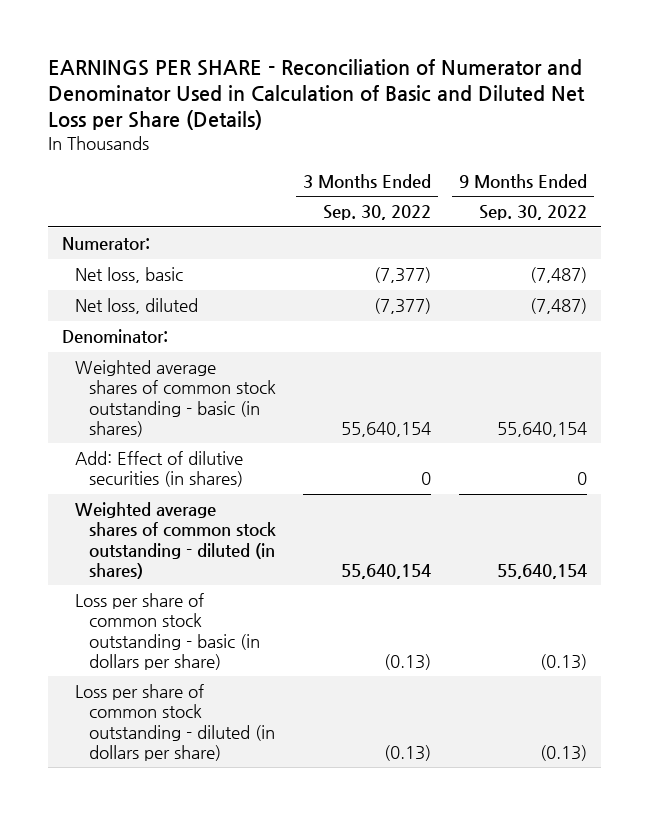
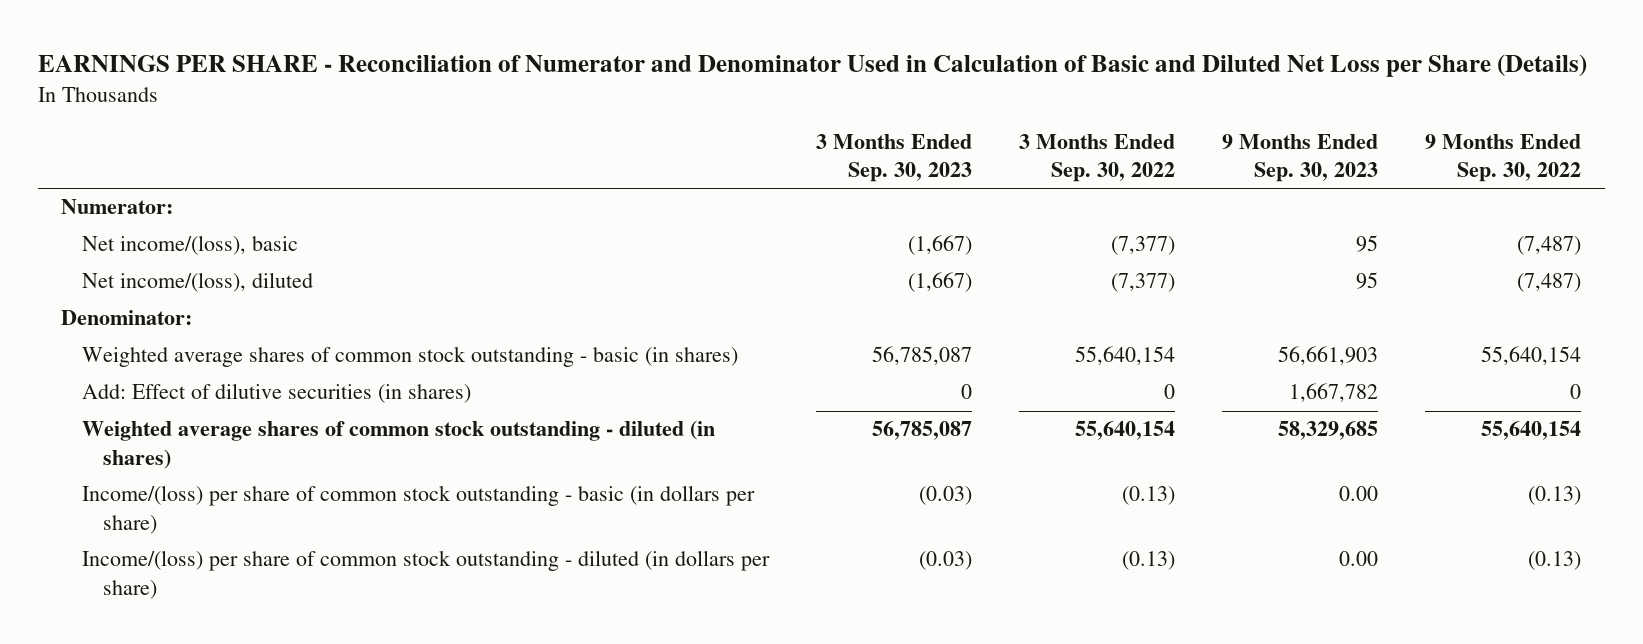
- | 3 Months Ended Sep. 30, 2022 | 9 Months Ended Sep. 30, 2022
+ | 3 Months Ended Sep. 30, 2023 | 3 Months Ended Sep. 30, 2022 | 9 Months Ended Sep. 30, 2023 | 9 Months Ended Sep. 30, 2022
- Net loss, basic | (7,377) | (7,487)
- Net loss, diluted | (7,377) | (7,487)
+ Net income/(loss), basic | (1,667) | (7,377) | 95 | (7,487)
+ Net income/(loss), diluted | (1,667) | (7,377) | 95 | (7,487)
- Loss per share of common stock outstanding - basic (in dollars per share) | (0.13) | (0.13)
- Loss per share of common stock outstanding - diluted (in dollars per share) | (0.13) | (0.13)
+ Income/(loss) per share of common stock outstanding - basic (in dollars per share) | (0.03) | (0.13) | 0.00 | (0.13)
+ Income/(loss) per share of common stock outstanding - diluted (in dollars per share) | (0.03) | (0.13) | 0.00 | (0.13)

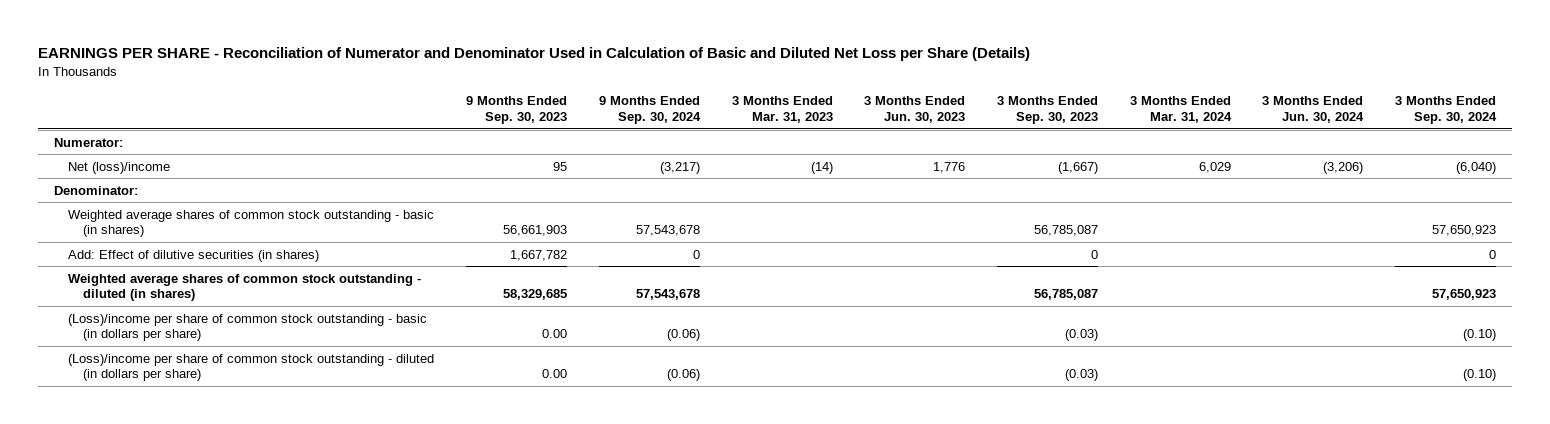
- | 3 Months Ended Sep. 30, 2023 | 3 Months Ended Sep. 30, 2022 | 9 Months Ended Sep. 30, 2023 | 9 Months Ended Sep. 30, 2022
+ | 9 Months Ended Sep. 30, 2023 | 9 Months Ended Sep. 30, 2024 | 3 Months Ended Mar. 31, 2023 | 3 Months Ended Jun. 30, 2023 | 3 Months Ended Sep. 30, 2023 | 3 Months Ended Mar. 31, 2024 | 3 Months Ended Jun. 30, 2024 | 3 Months Ended Sep. 30, 2024
- Net income/(loss), basic | (1,667) | (7,377) | 95 | (7,487)
- Net income/(loss), diluted | (1,667) | (7,377) | 95 | (7,487)
+ Net (loss)/income | 95 | (3,217) | (14) | 1,776 | (1,667) | 6,029 | (3,206) | (6,040)
- Income/(loss) per share of common stock outstanding - basic (in dollars per share) | (0.03) | (0.13) | 0.00 | (0.13)
- Income/(loss) per share of common stock outstanding - diluted (in dollars per share) | (0.03) | (0.13) | 0.00 | (0.13)
+ (Loss)/income per share of common stock outstanding - basic (in dollars per share) | 0.00 | (0.06) | | | (0.03) | | | (0.10)
+ (Loss)/income per share of common stock outstanding - diluted (in dollars per share) | 0.00 | (0.06) | | | (0.03) | | | (0.10)

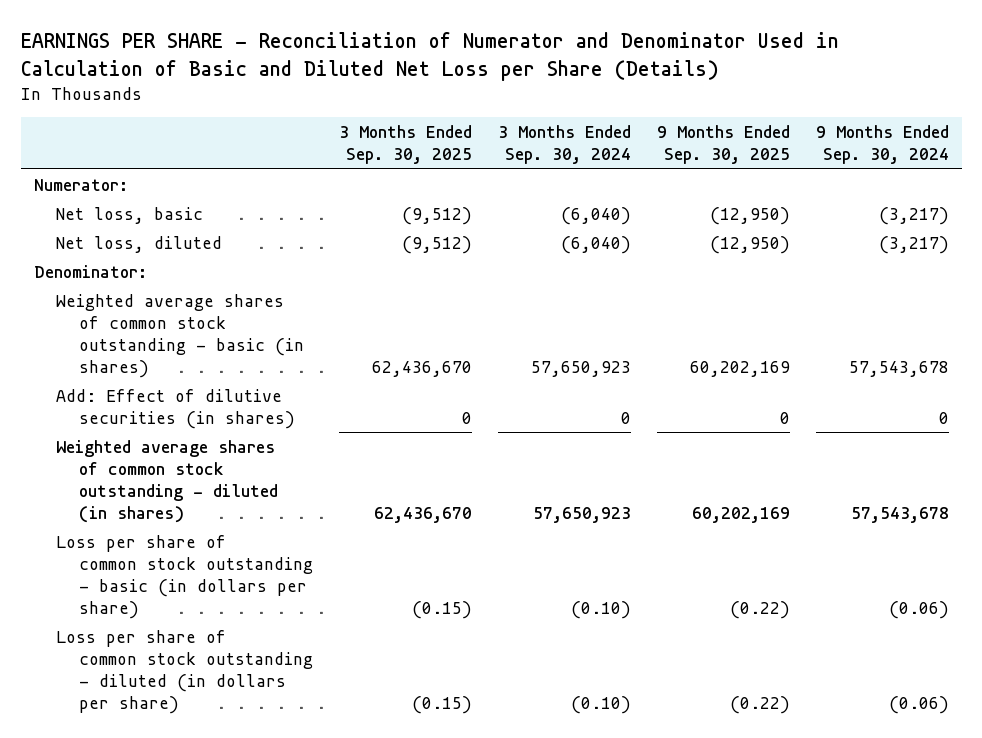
- | 9 Months Ended Sep. 30, 2023 | 9 Months Ended Sep. 30, 2024 | 3 Months Ended Mar. 31, 2023 | 3 Months Ended Jun. 30, 2023 | 3 Months Ended Sep. 30, 2023 | 3 Months Ended Mar. 31, 2024 | 3 Months Ended Jun. 30, 2024 | 3 Months Ended Sep. 30, 2024
+ | 3 Months Ended Sep. 30, 2025 | 3 Months Ended Sep. 30, 2024 | 9 Months Ended Sep. 30, 2025 | 9 Months Ended Sep. 30, 2024
- Net (loss)/income | 95 | (3,217) | (14) | 1,776 | (1,667) | 6,029 | (3,206) | (6,040)
+ Net loss, basic | (9,512) | (6,040) | (12,950) | (3,217)
+ Net loss, diluted | (9,512) | (6,040) | (12,950) | (3,217)
- (Loss)/income per share of common stock outstanding - basic (in dollars per share) | 0.00 | (0.06) | | | (0.03) | | | (0.10)
- (Loss)/income per share of common stock outstanding - diluted (in dollars per share) | 0.00 | (0.06) | | | (0.03) | | | (0.10)
+ Loss per share of common stock outstanding - basic (in dollars per share) | (0.15) | (0.10) | (0.22) | (0.06)
+ Loss per share of common stock outstanding - diluted (in dollars per share) | (0.15) | (0.10) | (0.22) | (0.06)

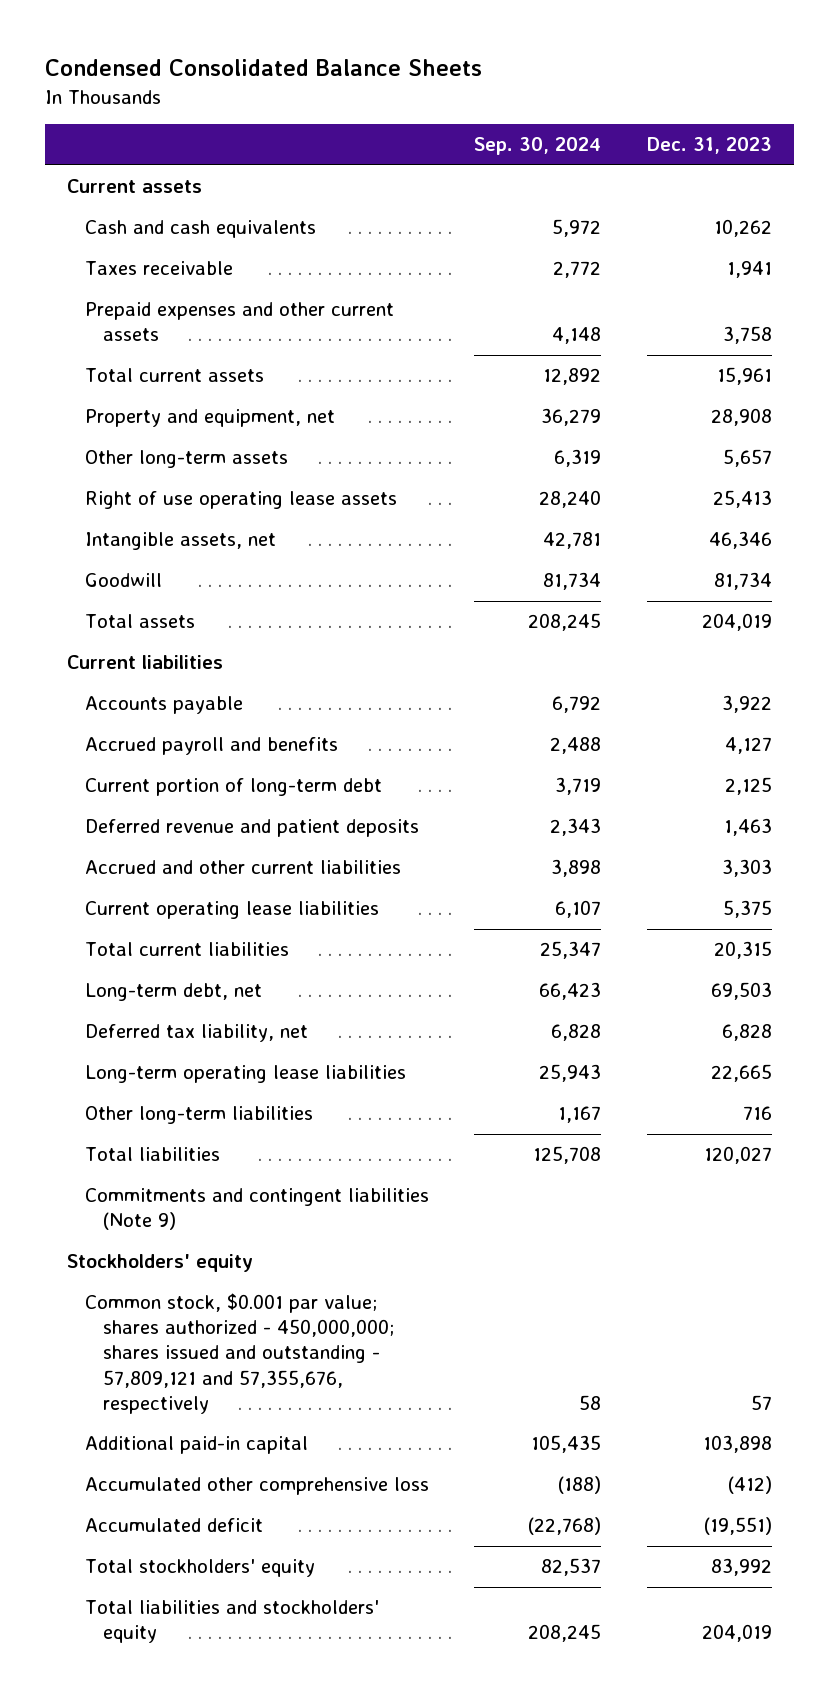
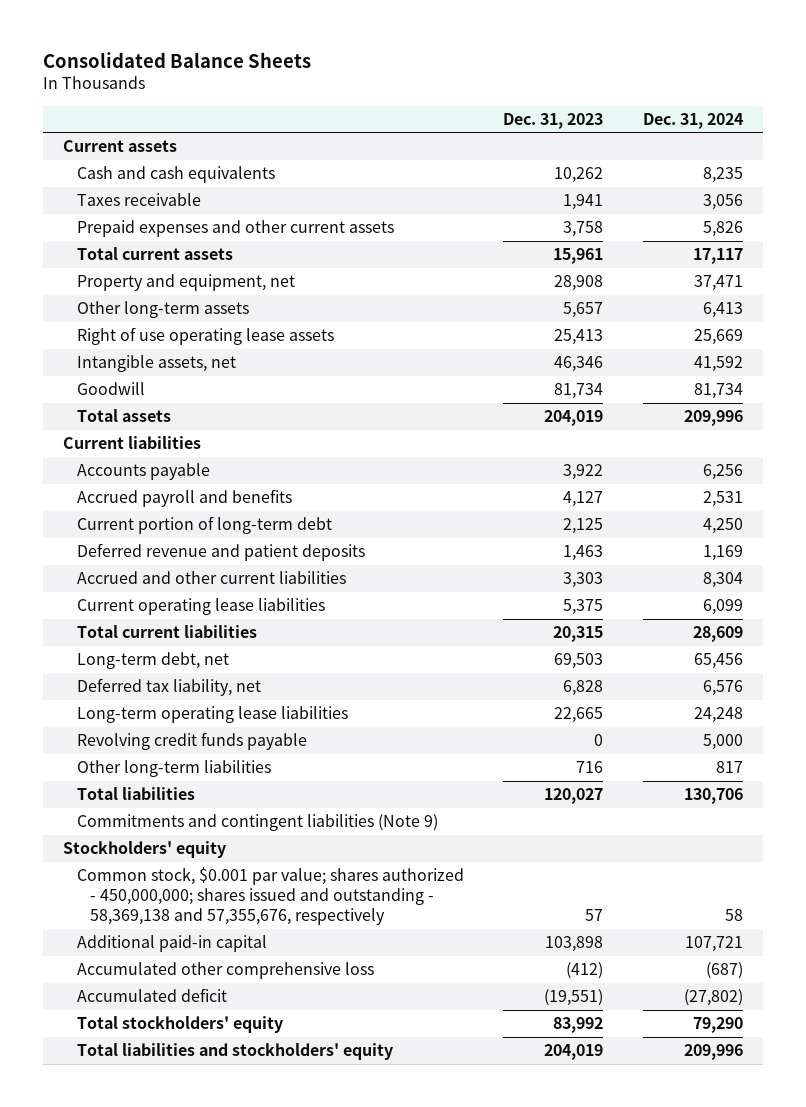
- Condensed Consolidated Balance Sheets
+ Consolidated Balance Sheets
- | Sep. 30, 2024 | Dec. 31, 2023
+ | Dec. 31, 2023 | Dec. 31, 2024
+ Revolving credit funds payable | 0 | 5,000
- Common stock, $0.001 par value; shares authorized - 450,000,000; shares issued and outstanding - 57,809,121 and 57,355,676, respectively | 58 | 57
+ Common stock, $0.001 par value; shares authorized - 450,000,000; shares issued and outstanding - 58,369,138 and 57,355,676, respectively | 57 | 58

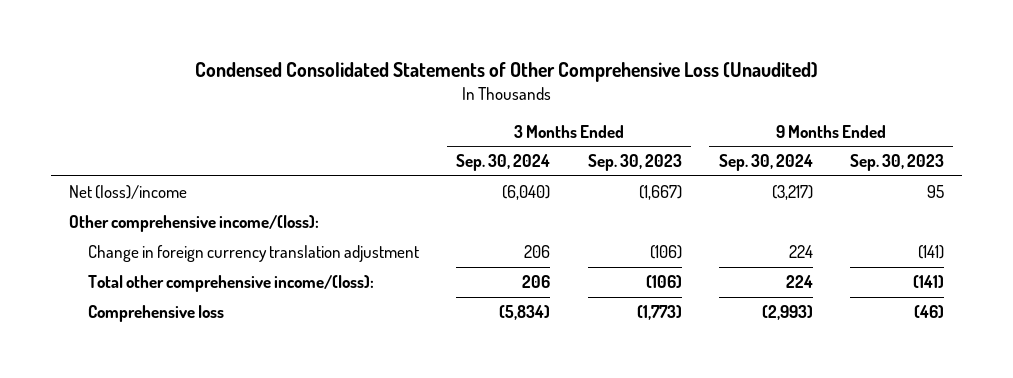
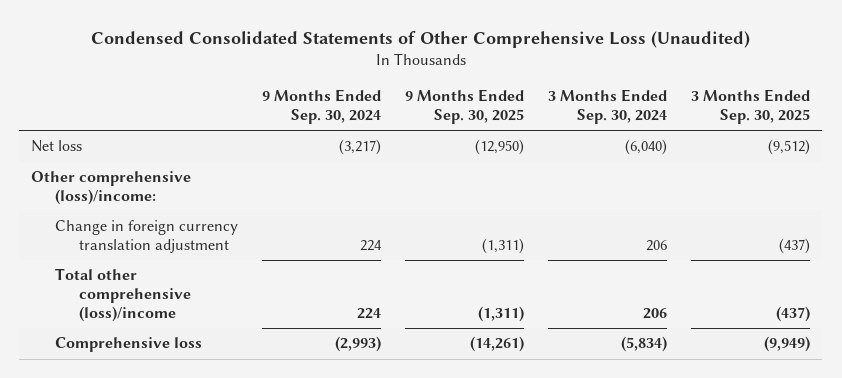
- | 3 Months Ended Sep. 30, 2024 | 3 Months Ended Sep. 30, 2023 | 9 Months Ended Sep. 30, 2024 | 9 Months Ended Sep. 30, 2023
+ | 9 Months Ended Sep. 30, 2024 | 9 Months Ended Sep. 30, 2025 | 3 Months Ended Sep. 30, 2024 | 3 Months Ended Sep. 30, 2025
- Net (loss)/income | (6,040) | (1,667) | (3,217) | 95
- Other comprehensive income/(loss):
+ Net loss | (3,217) | (12,950) | (6,040) | (9,512)
+ Other comprehensive (loss)/income:
- Total other comprehensive income/(loss): | 206 | (106) | 224 | (141)
+ Total other comprehensive (loss)/income | 224 | (1,311) | 206 | (437)

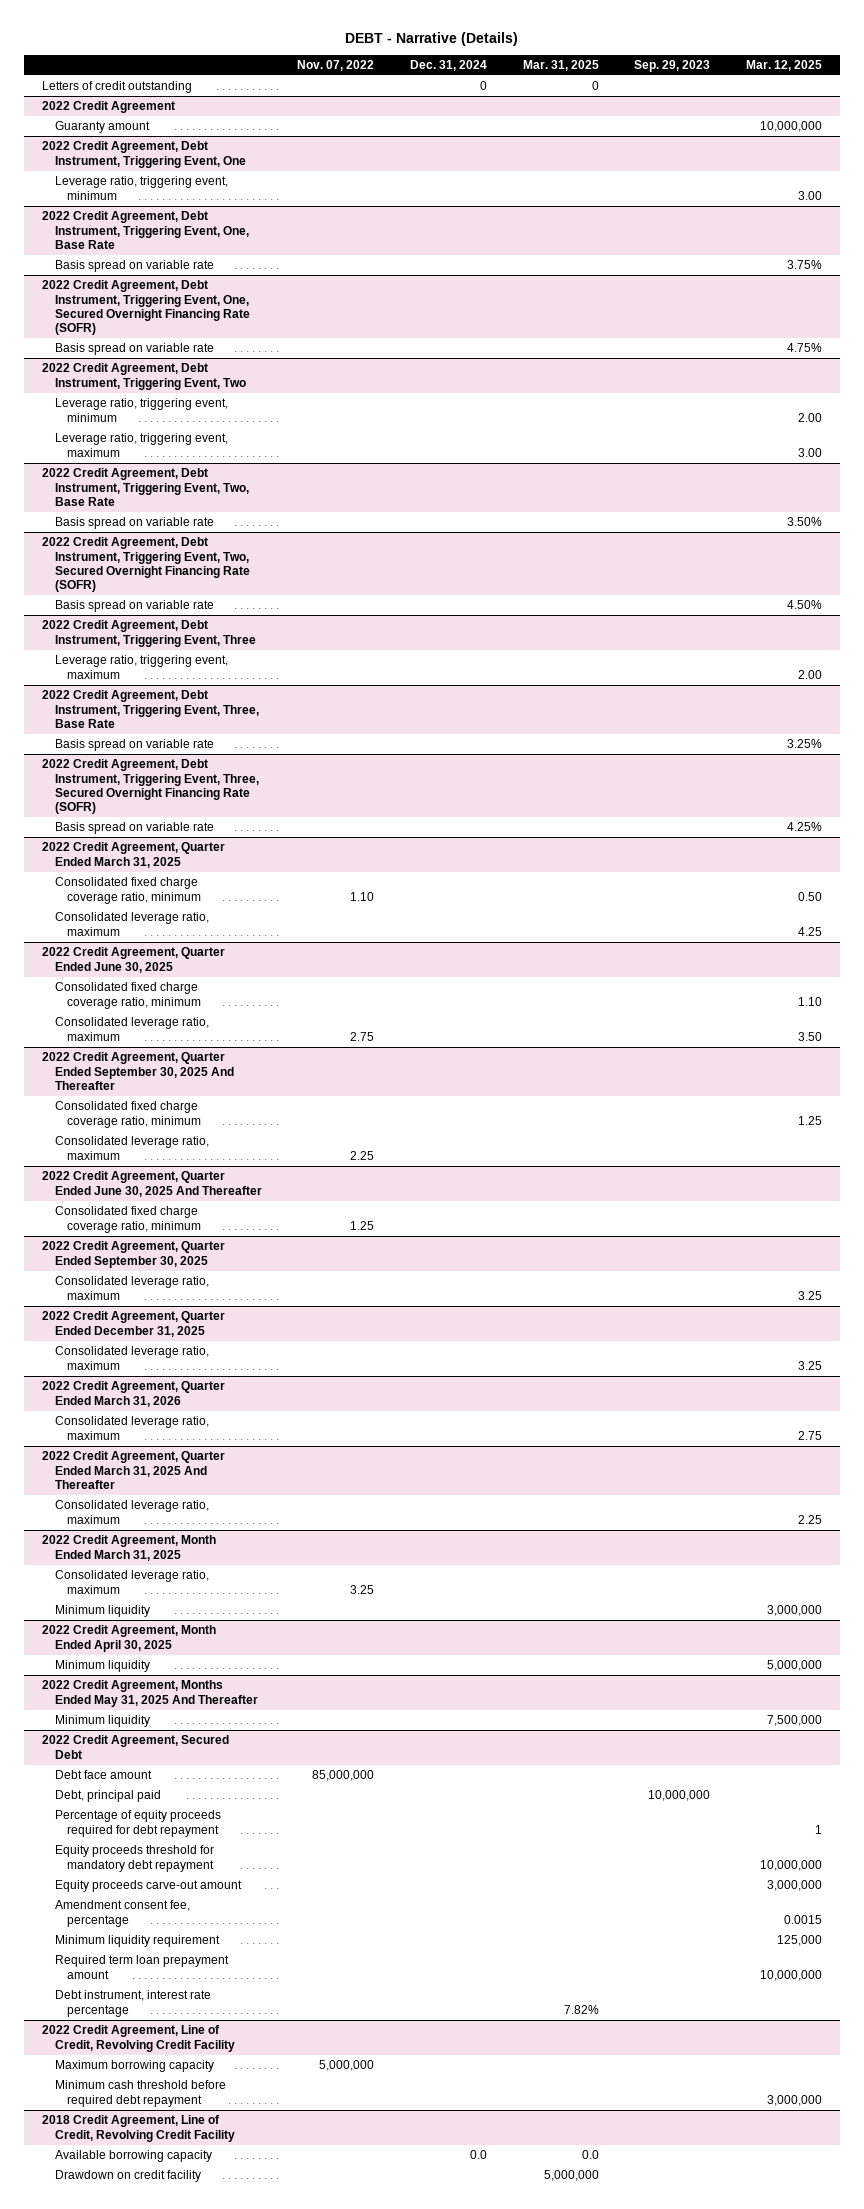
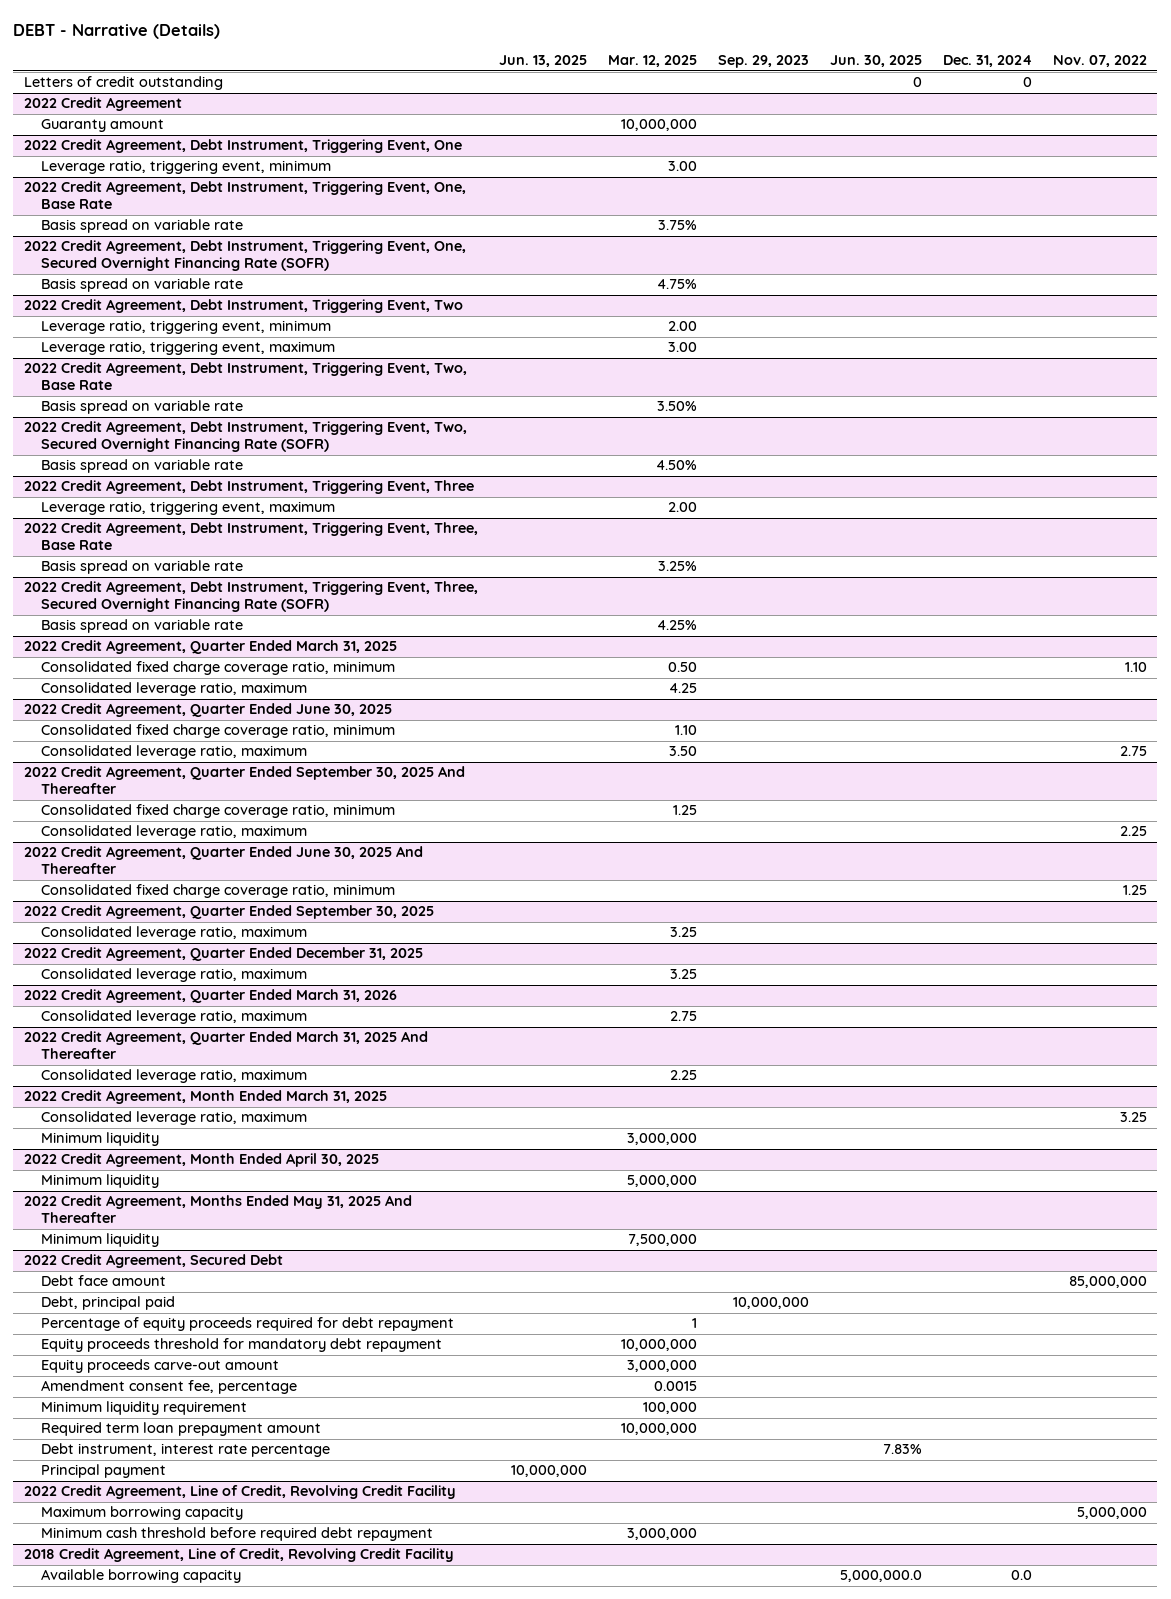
- | Nov. 07, 2022 | Dec. 31, 2024 | Mar. 31, 2025 | Sep. 29, 2023 | Mar. 12, 2025
+ | Jun. 13, 2025 | Mar. 12, 2025 | Sep. 29, 2023 | Jun. 30, 2025 | Dec. 31, 2024 | Nov. 07, 2022
@ 2022 Credit Agreement, Secured Debt
- Minimum liquidity requirement | | | | | 125,000
+ Minimum liquidity requirement | | 100,000 | | | |
+ Principal payment | 10,000,000 | | | | |
@ 2018 Credit Agreement, Line of Credit, Revolving Credit Facility
- Drawdown on credit facility | | | 5,000,000 | |

